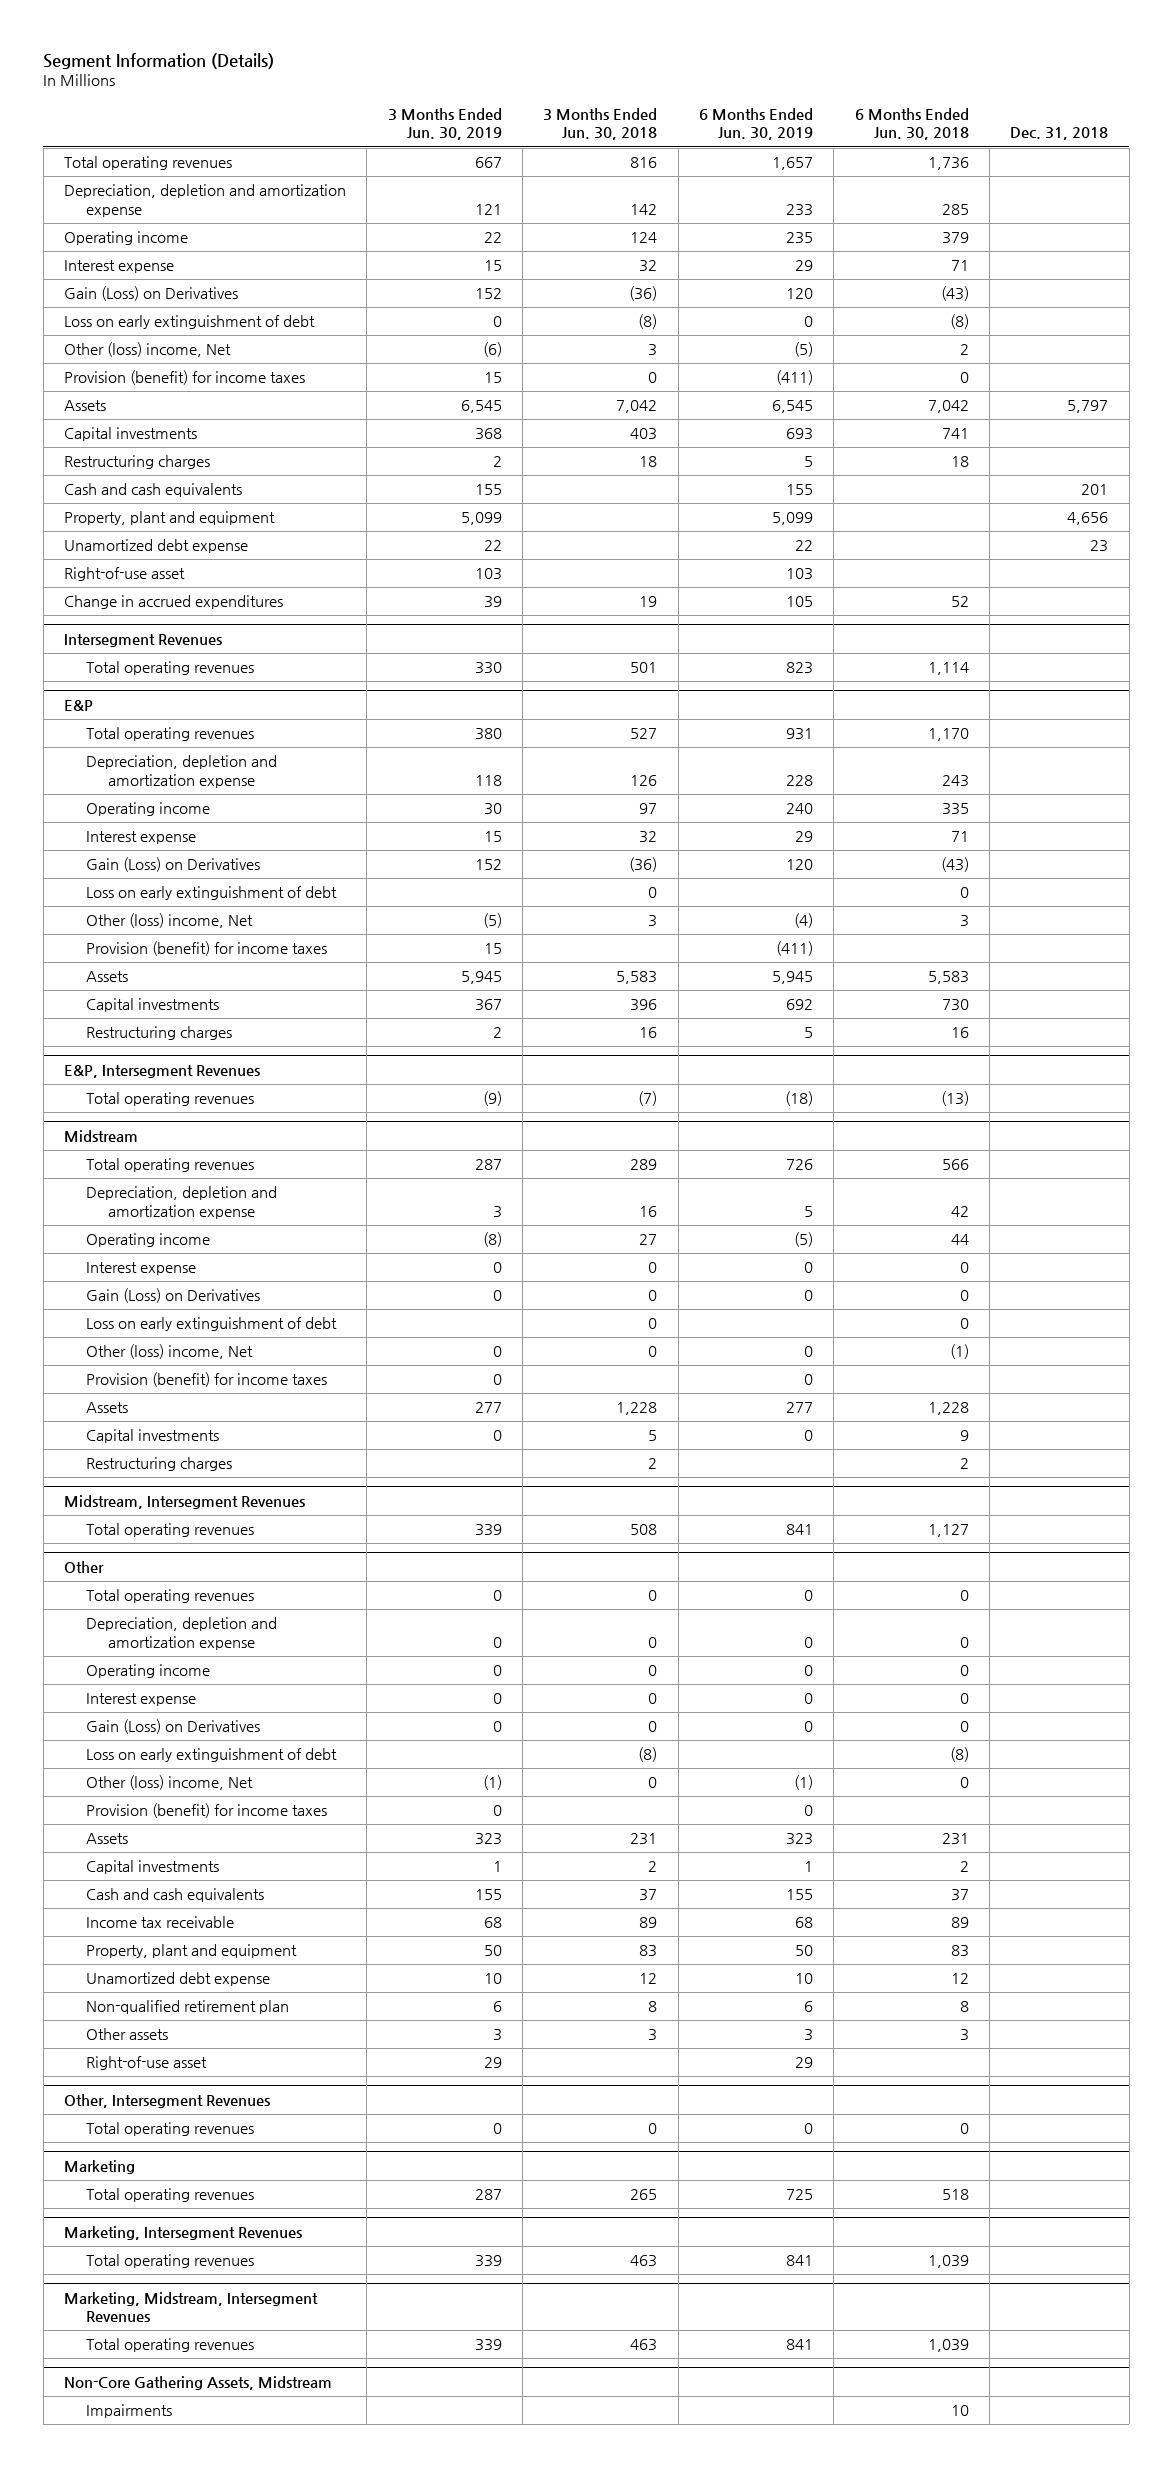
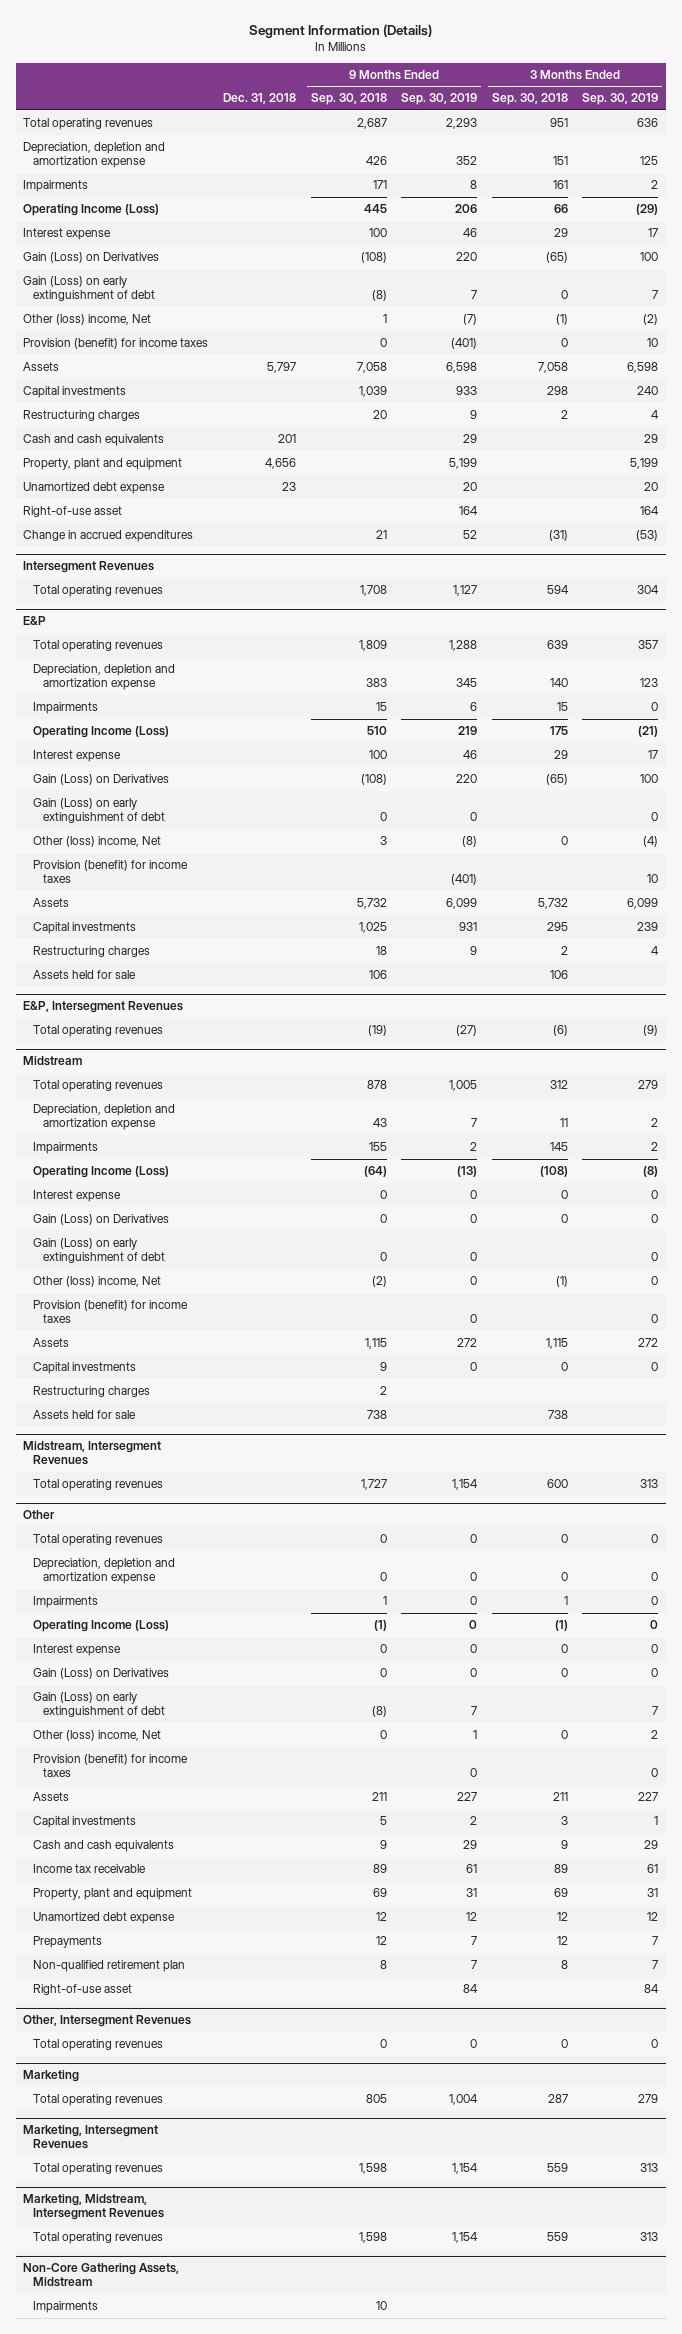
- | 3 Months Ended Jun. 30, 2019 | 3 Months Ended Jun. 30, 2018 | 6 Months Ended Jun. 30, 2019 | 6 Months Ended Jun. 30, 2018 | Dec. 31, 2018
+ | Dec. 31, 2018 | 9 Months Ended Sep. 30, 2018 | 9 Months Ended Sep. 30, 2019 | 3 Months Ended Sep. 30, 2018 | 3 Months Ended Sep. 30, 2019
- Operating income | 22 | 124 | 235 | 379 |
+ Impairments | | 171 | 8 | 161 | 2
+ Operating Income (Loss) | | 445 | 206 | 66 | (29)
- Loss on early extinguishment of debt | 0 | (8) | 0 | (8) |
+ Gain (Loss) on early extinguishment of debt | | (8) | 7 | 0 | 7
@ E&P
- Operating income | 30 | 97 | 240 | 335 |
+ Impairments | | 15 | 6 | 15 | 0
+ Operating Income (Loss) | | 510 | 219 | 175 | (21)
- Loss on early extinguishment of debt | | 0 | | 0 |
+ Gain (Loss) on early extinguishment of debt | | 0 | 0 | | 0
+ Assets held for sale | | 106 | | 106 |
@ Midstream
- Operating income | (8) | 27 | (5) | 44 |
+ Impairments | | 155 | 2 | 145 | 2
+ Operating Income (Loss) | | (64) | (13) | (108) | (8)
- Loss on early extinguishment of debt | | 0 | | 0 |
+ Gain (Loss) on early extinguishment of debt | | 0 | 0 | | 0
+ Assets held for sale | | 738 | | 738 |
@ Other
- Operating income | 0 | 0 | 0 | 0 |
+ Impairments | | 1 | 0 | 1 | 0
+ Operating Income (Loss) | | (1) | 0 | (1) | 0
- Loss on early extinguishment of debt | | (8) | | (8) |
+ Gain (Loss) on early extinguishment of debt | | (8) | 7 | | 7
+ Prepayments | | 12 | 7 | 12 | 7
- Other assets | 3 | 3 | 3 | 3 |

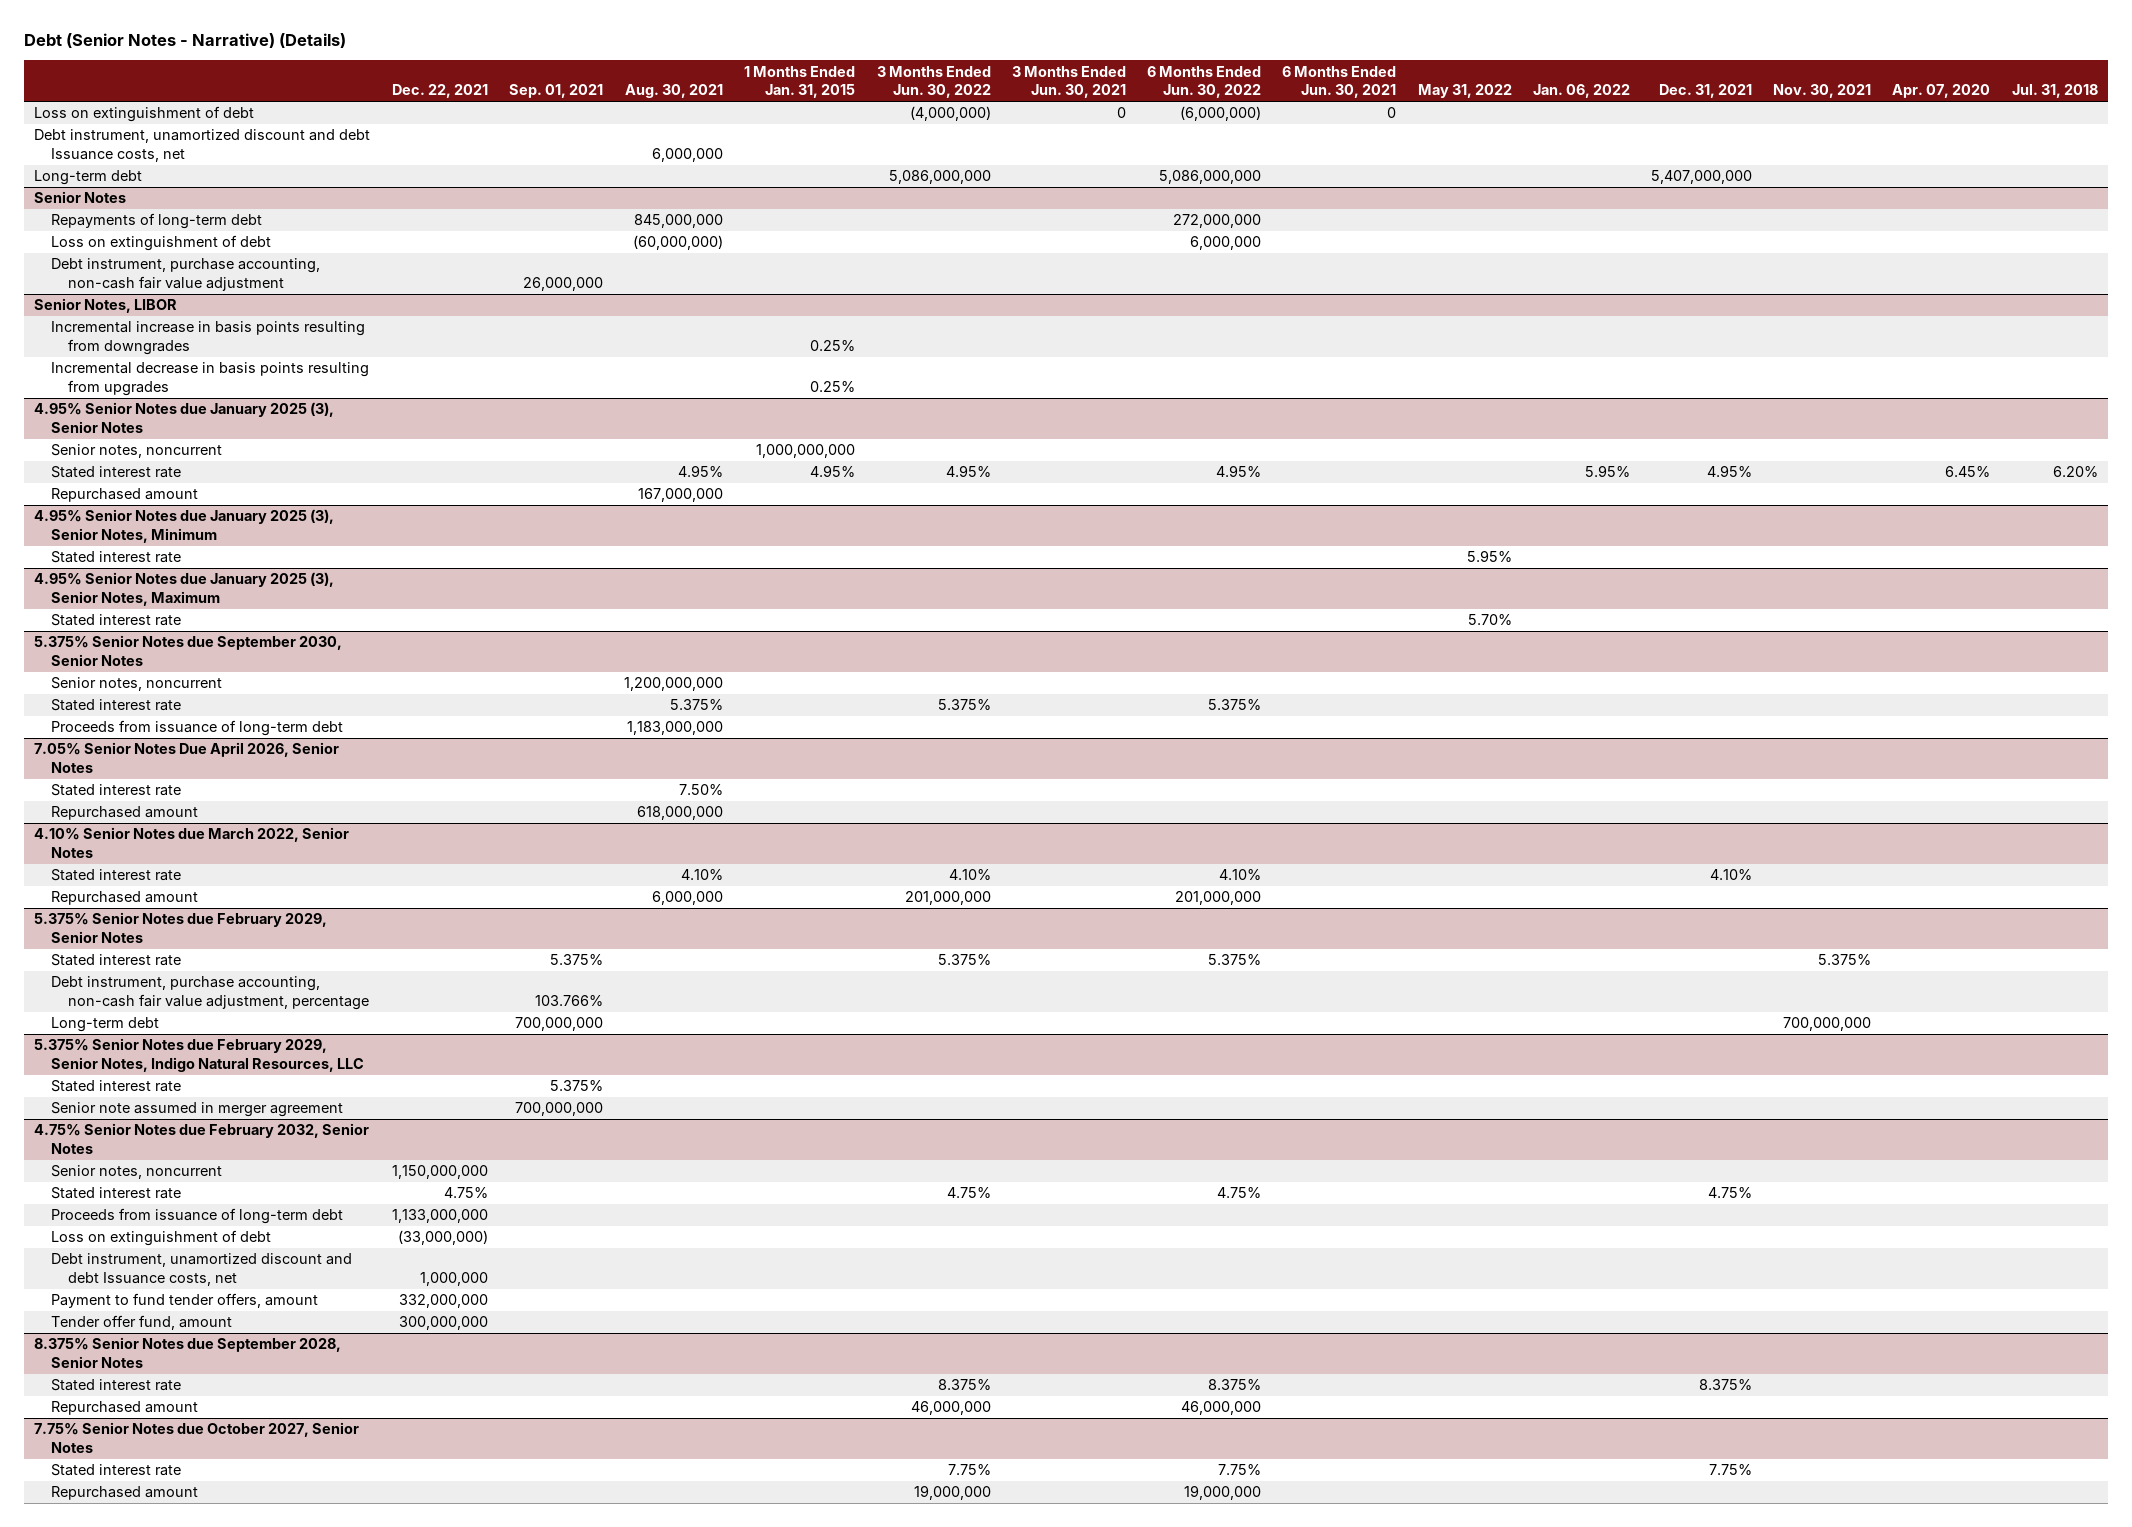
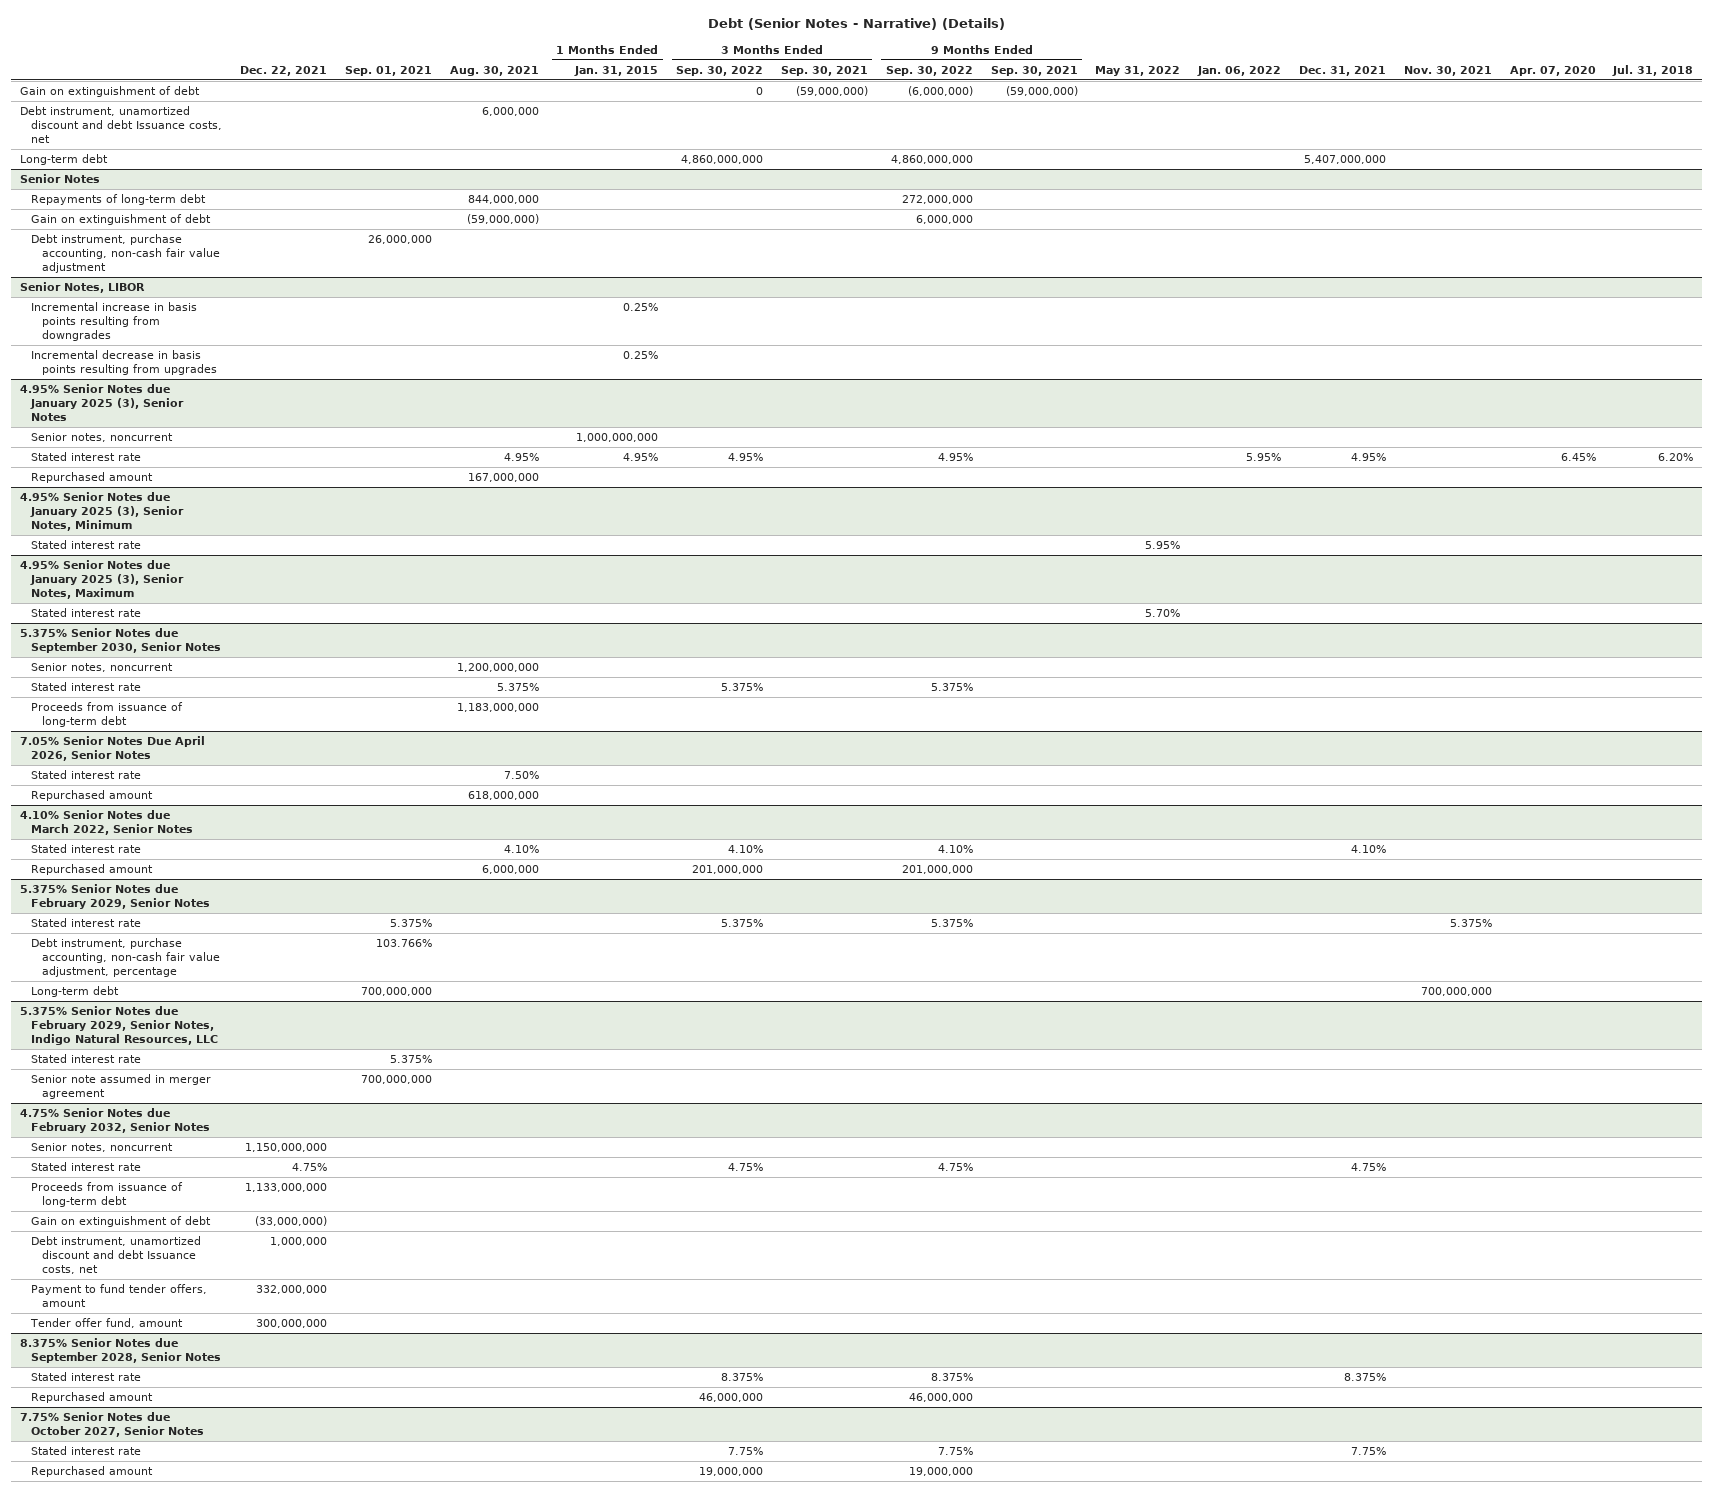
- | Dec. 22, 2021 | Sep. 01, 2021 | Aug. 30, 2021 | 1 Months Ended Jan. 31, 2015 | 3 Months Ended Jun. 30, 2022 | 3 Months Ended Jun. 30, 2021 | 6 Months Ended Jun. 30, 2022 | 6 Months Ended Jun. 30, 2021 | May 31, 2022 | Jan. 06, 2022 | Dec. 31, 2021 | Nov. 30, 2021 | Apr. 07, 2020 | Jul. 31, 2018
+ | Dec. 22, 2021 | Sep. 01, 2021 | Aug. 30, 2021 | 1 Months Ended Jan. 31, 2015 | 3 Months Ended Sep. 30, 2022 | 3 Months Ended Sep. 30, 2021 | 9 Months Ended Sep. 30, 2022 | 9 Months Ended Sep. 30, 2021 | May 31, 2022 | Jan. 06, 2022 | Dec. 31, 2021 | Nov. 30, 2021 | Apr. 07, 2020 | Jul. 31, 2018
- Loss on extinguishment of debt | | | | | (4,000,000) | 0 | (6,000,000) | 0 | | | | | |
+ Gain on extinguishment of debt | | | | | 0 | (59,000,000) | (6,000,000) | (59,000,000) | | | | | |
@ Senior Notes
- Repayments of long-term debt | | | 845,000,000 | | | | 272,000,000 | | | | | | |
- Loss on extinguishment of debt | | | (60,000,000) | | | | 6,000,000 | | | | | | |
+ Repayments of long-term debt | | | 844,000,000 | | | | 272,000,000 | | | | | | |
+ Gain on extinguishment of debt | | | (59,000,000) | | | | 6,000,000 | | | | | | |
@ 4.75% Senior Notes due February 2032, Senior Notes
- Loss on extinguishment of debt | (33,000,000) | | | | | | | | | | | | |
+ Gain on extinguishment of debt | (33,000,000) | | | | | | | | | | | | |

